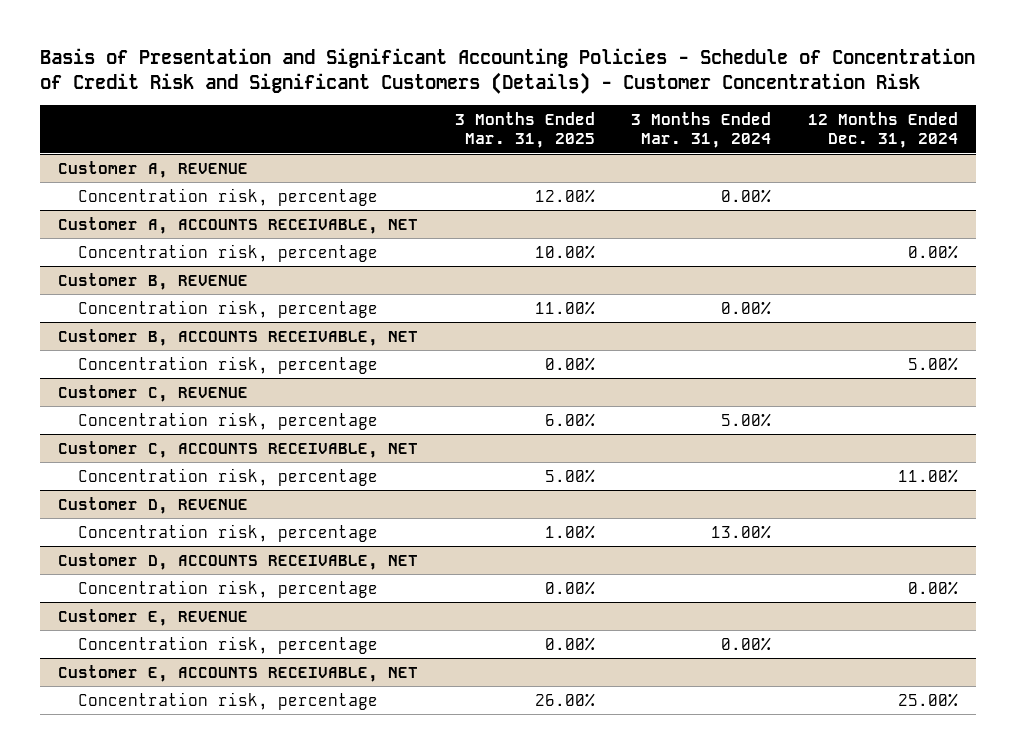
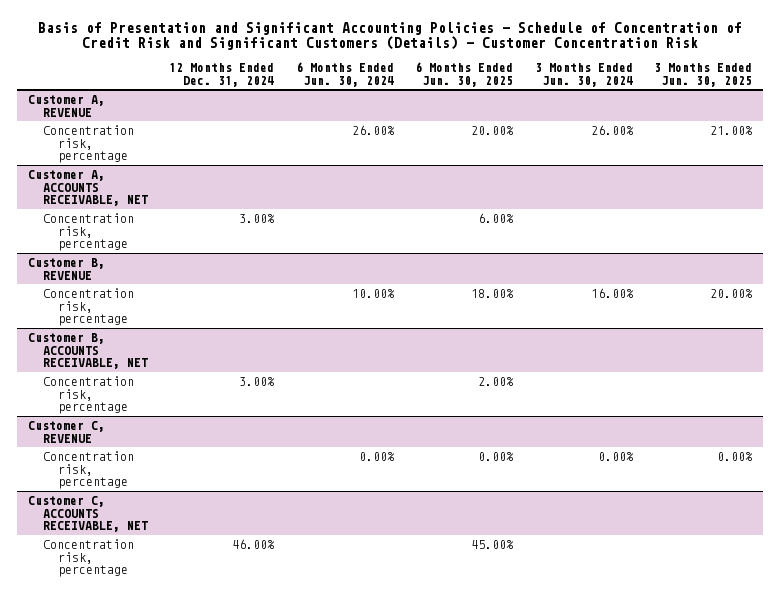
- | 3 Months Ended Mar. 31, 2025 | 3 Months Ended Mar. 31, 2024 | 12 Months Ended Dec. 31, 2024
+ | 12 Months Ended Dec. 31, 2024 | 6 Months Ended Jun. 30, 2024 | 6 Months Ended Jun. 30, 2025 | 3 Months Ended Jun. 30, 2024 | 3 Months Ended Jun. 30, 2025
@ Customer A, ACCOUNTS RECEIVABLE, NET
- Concentration risk, percentage | 10.00% | | 0.00%
+ Concentration risk, percentage | 3.00% | | 6.00% | |
@ Customer B, ACCOUNTS RECEIVABLE, NET
- Concentration risk, percentage | 0.00% | | 5.00%
+ Concentration risk, percentage | 3.00% | | 2.00% | |
@ Customer C, ACCOUNTS RECEIVABLE, NET
- Concentration risk, percentage | 5.00% | | 11.00%
- Customer D, REVENUE
- Concentration risk, percentage | 1.00% | 13.00% |
- Customer D, ACCOUNTS RECEIVABLE, NET
- Concentration risk, percentage | 0.00% | | 0.00%
- Customer E, REVENUE
- Concentration risk, percentage | 0.00% | 0.00% |
- Customer E, ACCOUNTS RECEIVABLE, NET
- Concentration risk, percentage | 26.00% | | 25.00%
@ Customer C, ACCOUNTS RECEIVABLE, NET
+ Concentration risk, percentage | 46.00% | | 45.00% | |

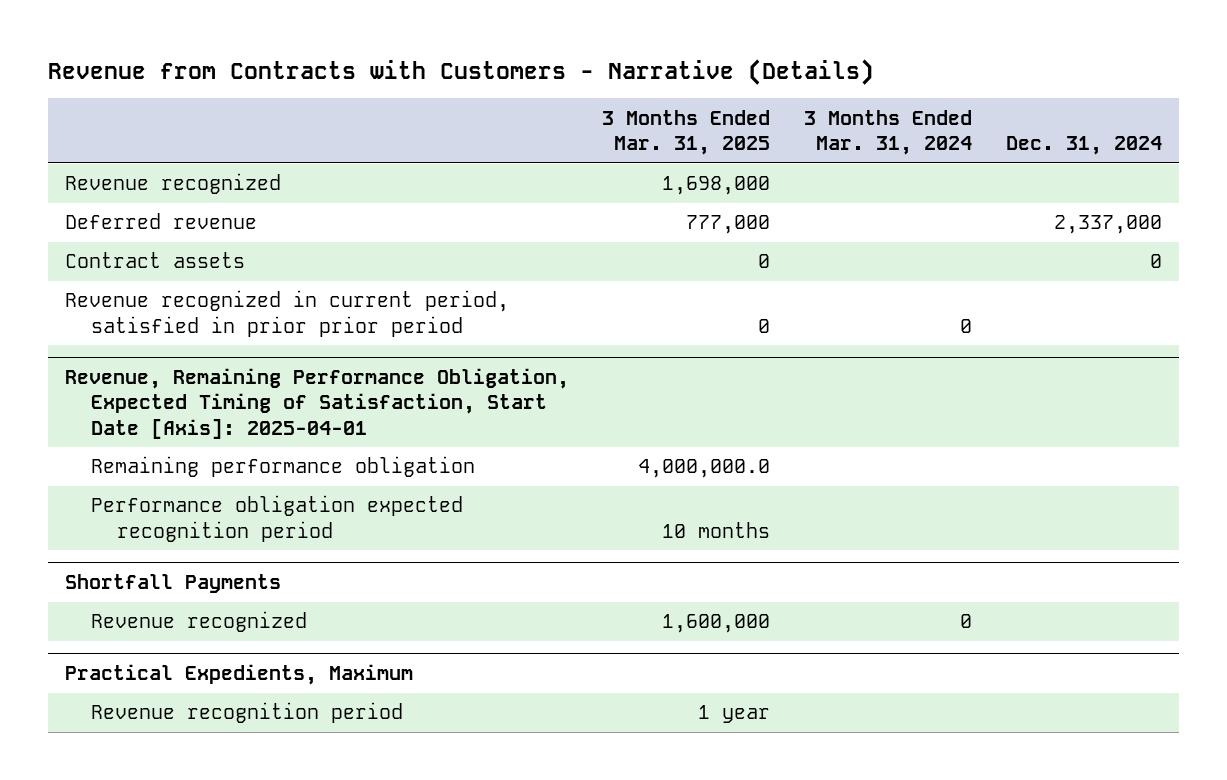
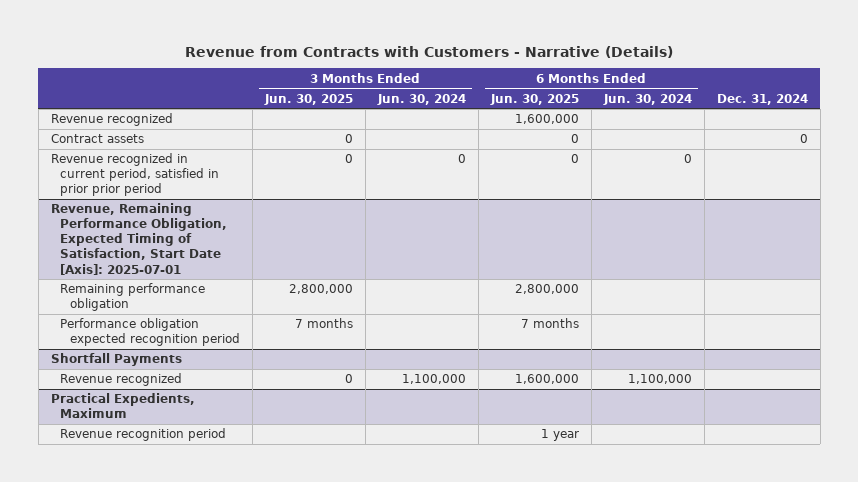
- | 3 Months Ended Mar. 31, 2025 | 3 Months Ended Mar. 31, 2024 | Dec. 31, 2024
+ | 3 Months Ended Jun. 30, 2025 | 3 Months Ended Jun. 30, 2024 | 6 Months Ended Jun. 30, 2025 | 6 Months Ended Jun. 30, 2024 | Dec. 31, 2024
- Deferred revenue | 777,000 | | 2,337,000
- Revenue, Remaining Performance Obligation, Expected Timing of Satisfaction, Start Date [Axis]: 2025-04-01
- Remaining performance obligation | 4,000,000.0 | |
- Performance obligation expected recognition period | 10 months | |
+ Revenue, Remaining Performance Obligation, Expected Timing of Satisfaction, Start Date [Axis]: 2025-07-01
+ Remaining performance obligation | 2,800,000 | | 2,800,000 | |
+ Performance obligation expected recognition period | 7 months | | 7 months | |

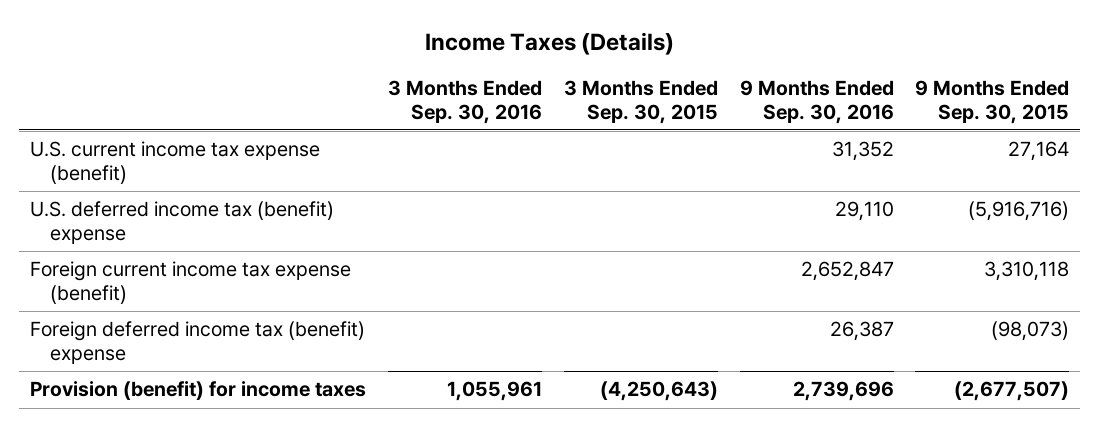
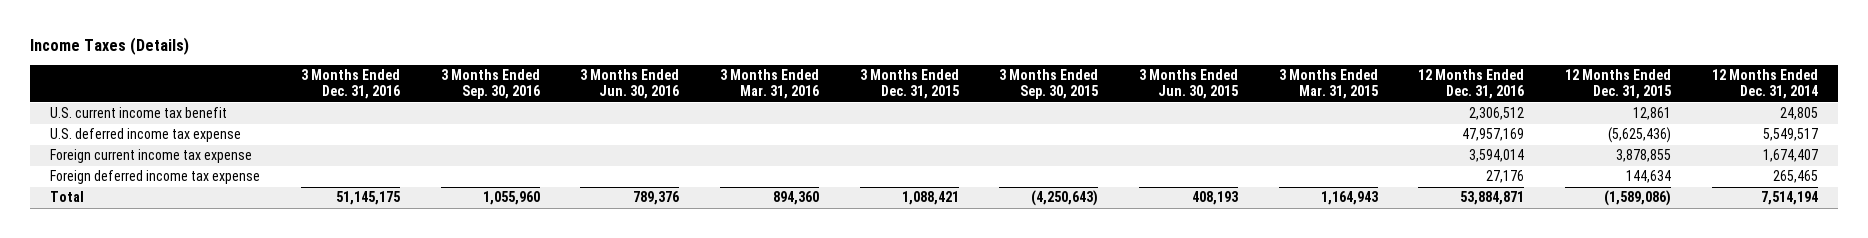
- | 3 Months Ended Sep. 30, 2016 | 3 Months Ended Sep. 30, 2015 | 9 Months Ended Sep. 30, 2016 | 9 Months Ended Sep. 30, 2015
+ | 3 Months Ended Dec. 31, 2016 | 3 Months Ended Sep. 30, 2016 | 3 Months Ended Jun. 30, 2016 | 3 Months Ended Mar. 31, 2016 | 3 Months Ended Dec. 31, 2015 | 3 Months Ended Sep. 30, 2015 | 3 Months Ended Jun. 30, 2015 | 3 Months Ended Mar. 31, 2015 | 12 Months Ended Dec. 31, 2016 | 12 Months Ended Dec. 31, 2015 | 12 Months Ended Dec. 31, 2014
- U.S. current income tax expense (benefit) | | | 31,352 | 27,164
- U.S. deferred income tax (benefit) expense | | | 29,110 | (5,916,716)
- Foreign current income tax expense (benefit) | | | 2,652,847 | 3,310,118
- Foreign deferred income tax (benefit) expense | | | 26,387 | (98,073)
- Provision (benefit) for income taxes | 1,055,961 | (4,250,643) | 2,739,696 | (2,677,507)
+ U.S. current income tax benefit | | | | | | | | | 2,306,512 | 12,861 | 24,805
+ U.S. deferred income tax expense | | | | | | | | | 47,957,169 | (5,625,436) | 5,549,517
+ Foreign current income tax expense | | | | | | | | | 3,594,014 | 3,878,855 | 1,674,407
+ Foreign deferred income tax expense | | | | | | | | | 27,176 | 144,634 | 265,465
+ Total | 51,145,175 | 1,055,960 | 789,376 | 894,360 | 1,088,421 | (4,250,643) | 408,193 | 1,164,943 | 53,884,871 | (1,589,086) | 7,514,194

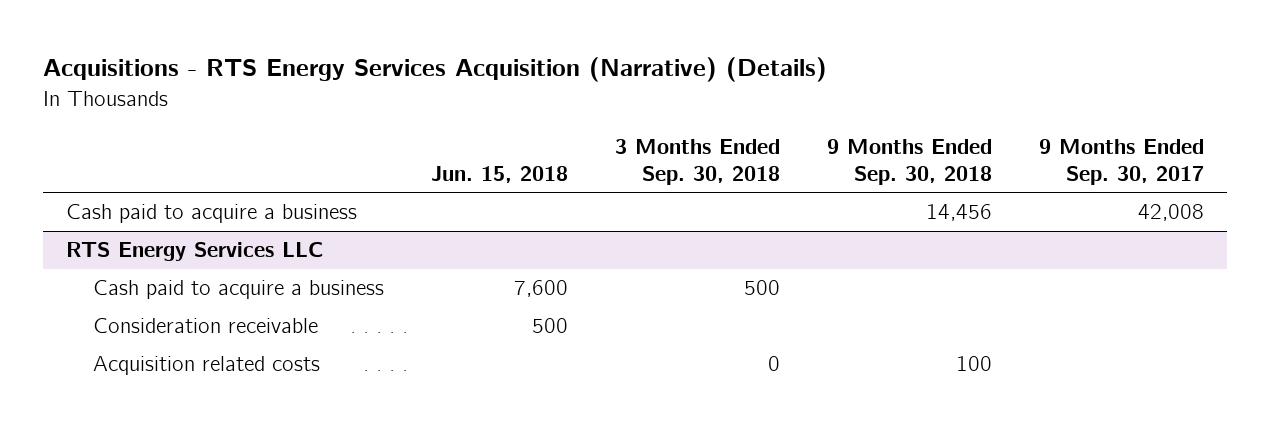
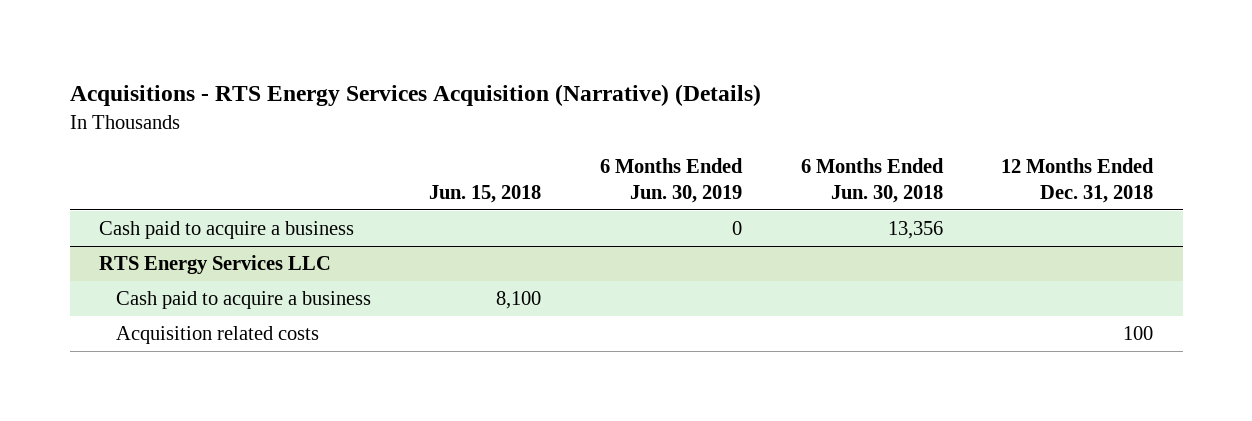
- | Jun. 15, 2018 | 3 Months Ended Sep. 30, 2018 | 9 Months Ended Sep. 30, 2018 | 9 Months Ended Sep. 30, 2017
+ | Jun. 15, 2018 | 6 Months Ended Jun. 30, 2019 | 6 Months Ended Jun. 30, 2018 | 12 Months Ended Dec. 31, 2018
@ RTS Energy Services LLC
- Cash paid to acquire a business | 7,600 | 500 | |
- Consideration receivable | 500 | | |
+ Cash paid to acquire a business | 8,100 | | |

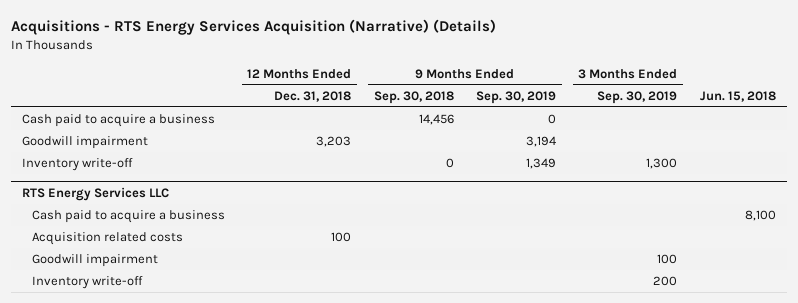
- | Jun. 15, 2018 | 6 Months Ended Jun. 30, 2019 | 6 Months Ended Jun. 30, 2018 | 12 Months Ended Dec. 31, 2018
+ | 12 Months Ended Dec. 31, 2018 | 9 Months Ended Sep. 30, 2018 | 9 Months Ended Sep. 30, 2019 | 3 Months Ended Sep. 30, 2019 | Jun. 15, 2018
+ Goodwill impairment | 3,203 | | 3,194 | |
+ Inventory write-off | | 0 | 1,349 | 1,300 |
@ RTS Energy Services LLC
+ Goodwill impairment | | | | 100 |
+ Inventory write-off | | | | 200 |

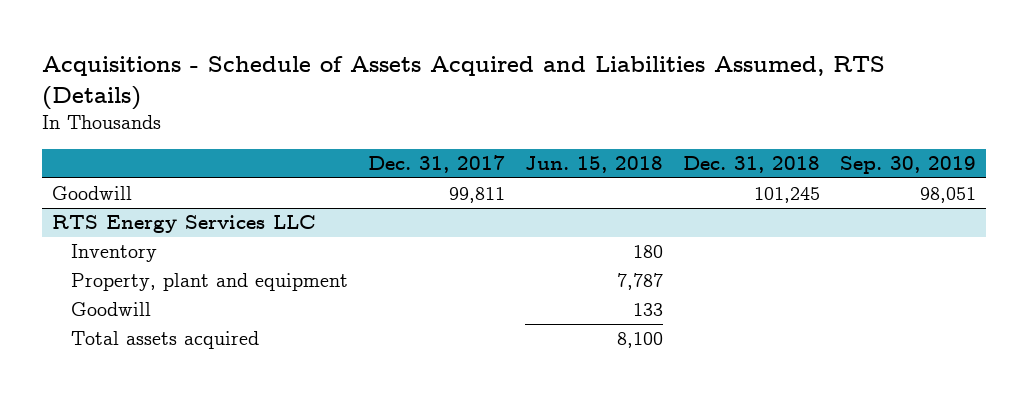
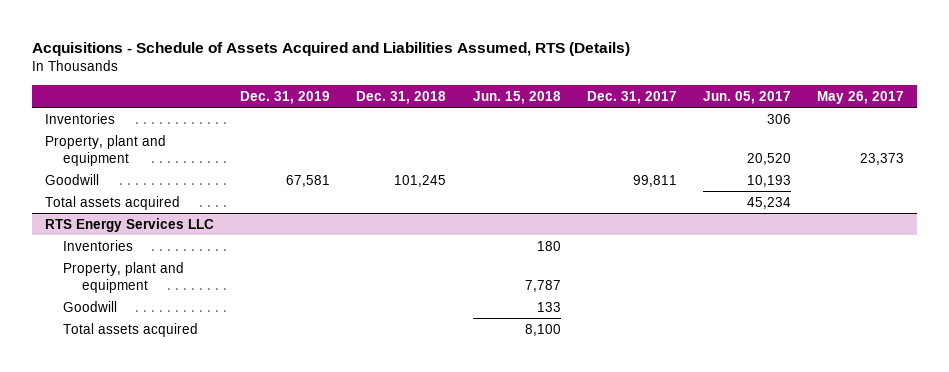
- | Dec. 31, 2017 | Jun. 15, 2018 | Dec. 31, 2018 | Sep. 30, 2019
+ | Dec. 31, 2019 | Dec. 31, 2018 | Jun. 15, 2018 | Dec. 31, 2017 | Jun. 05, 2017 | May 26, 2017
+ Inventories | | | | | 306 |
+ Property, plant and equipment | | | | | 20,520 | 23,373
+ Total assets acquired | | | | | 45,234 |
@ RTS Energy Services LLC
- Inventory | | 180 | |
+ Inventories | | | 180 | | |

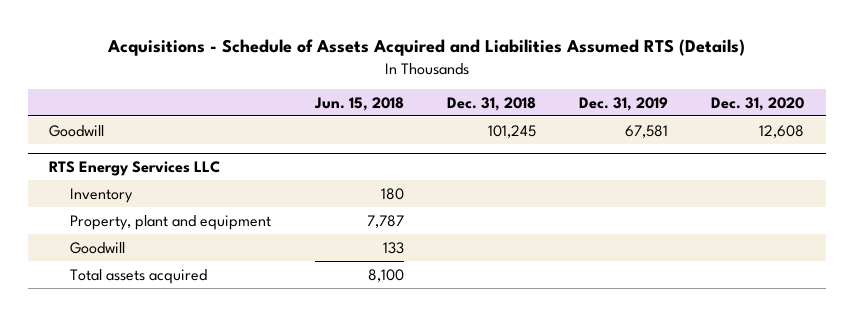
- Acquisitions - Schedule of Assets Acquired and Liabilities Assumed, RTS (Details)
+ Acquisitions - Schedule of Assets Acquired and Liabilities Assumed RTS (Details)
- | Dec. 31, 2019 | Dec. 31, 2018 | Jun. 15, 2018 | Dec. 31, 2017 | Jun. 05, 2017 | May 26, 2017
+ | Jun. 15, 2018 | Dec. 31, 2018 | Dec. 31, 2019 | Dec. 31, 2020
- Inventories | | | | | 306 |
- Property, plant and equipment | | | | | 20,520 | 23,373
- Total assets acquired | | | | | 45,234 |
@ RTS Energy Services LLC
- Inventories | | | 180 | | |
+ Inventory | 180 | | |

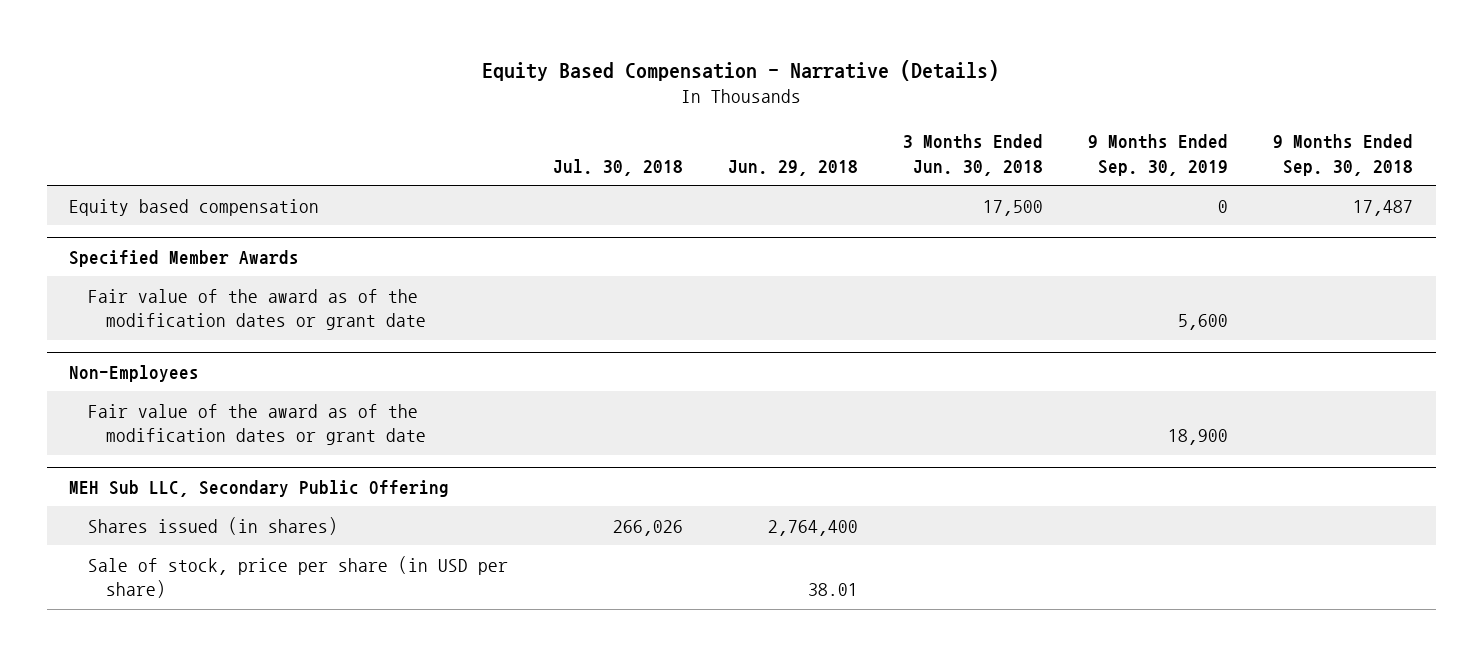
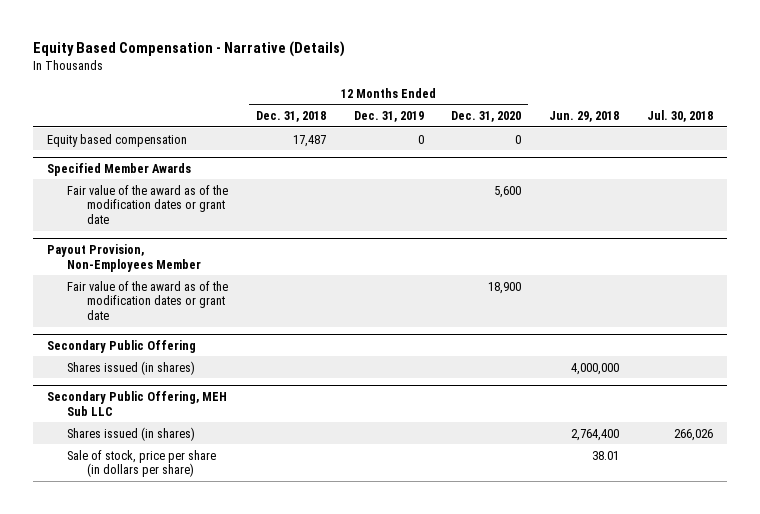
- | Jul. 30, 2018 | Jun. 29, 2018 | 3 Months Ended Jun. 30, 2018 | 9 Months Ended Sep. 30, 2019 | 9 Months Ended Sep. 30, 2018
+ | 12 Months Ended Dec. 31, 2018 | 12 Months Ended Dec. 31, 2019 | 12 Months Ended Dec. 31, 2020 | Jun. 29, 2018 | Jul. 30, 2018
- Non-Employees
+ Payout Provision, Non-Employees Member
- MEH Sub LLC, Secondary Public Offering
+ Secondary Public Offering
+ Shares issued (in shares) | | | | 4,000,000 |
+ Secondary Public Offering, MEH Sub LLC
- Sale of stock, price per share (in USD per share) | | 38.01 | | |
+ Sale of stock, price per share (in dollars per share) | | | | 38.01 |

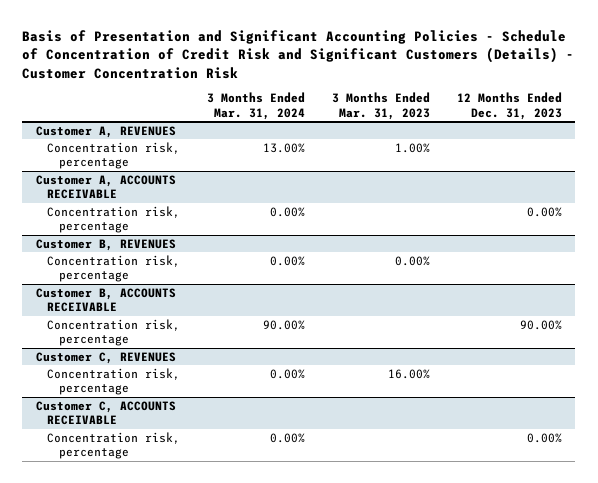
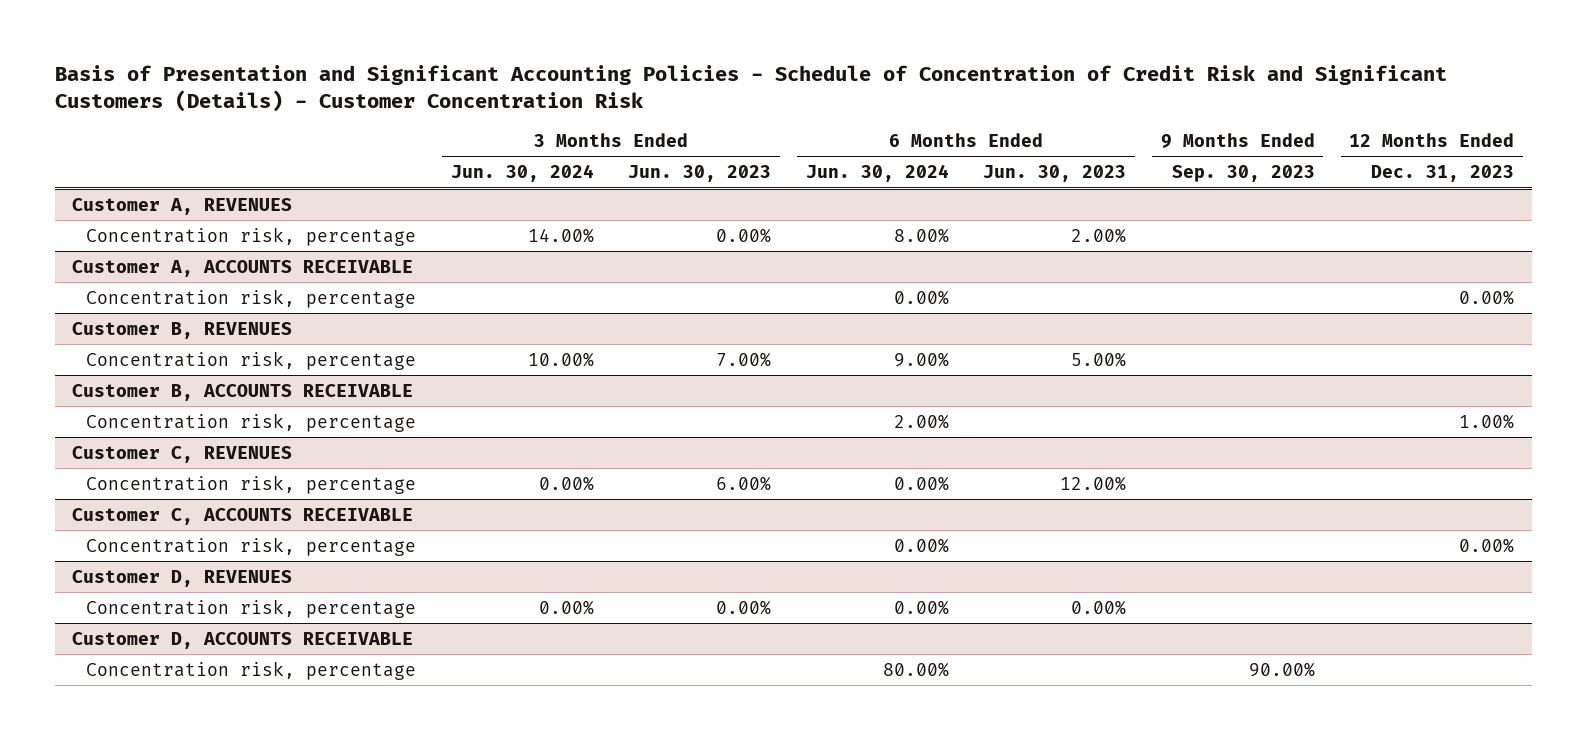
- | 3 Months Ended Mar. 31, 2024 | 3 Months Ended Mar. 31, 2023 | 12 Months Ended Dec. 31, 2023
+ | 3 Months Ended Jun. 30, 2024 | 3 Months Ended Jun. 30, 2023 | 6 Months Ended Jun. 30, 2024 | 6 Months Ended Jun. 30, 2023 | 9 Months Ended Sep. 30, 2023 | 12 Months Ended Dec. 31, 2023
@ Customer B, ACCOUNTS RECEIVABLE
- Concentration risk, percentage | 90.00% | | 90.00%
+ Concentration risk, percentage | | | 2.00% | | | 1.00%
+ Customer D, REVENUES
+ Concentration risk, percentage | 0.00% | 0.00% | 0.00% | 0.00% | |
+ Customer D, ACCOUNTS RECEIVABLE
+ Concentration risk, percentage | | | 80.00% | | 90.00% |

